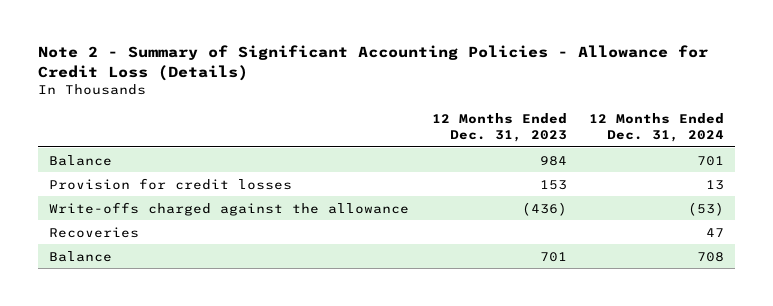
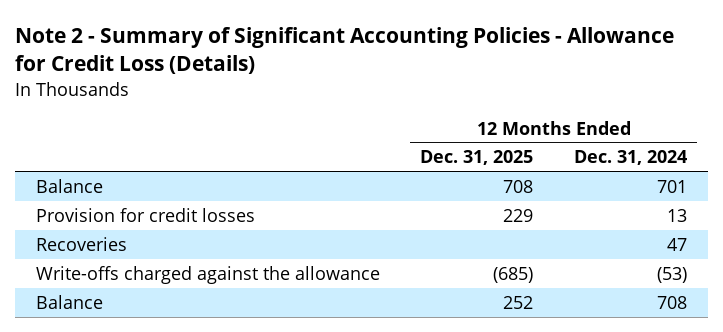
- | 12 Months Ended Dec. 31, 2023 | 12 Months Ended Dec. 31, 2024
+ | 12 Months Ended Dec. 31, 2025 | 12 Months Ended Dec. 31, 2024
moved down: Write-offs charged against the allowance | (685) | (53)

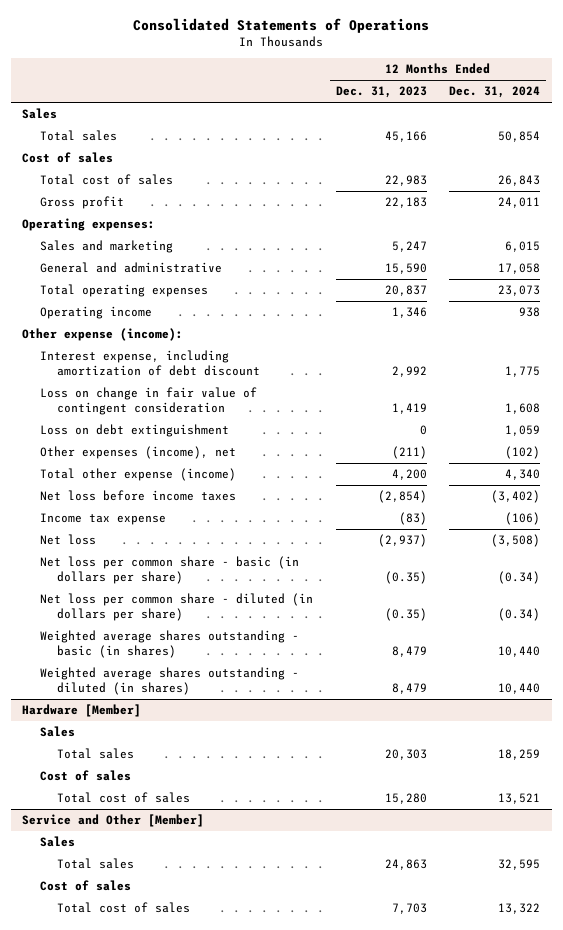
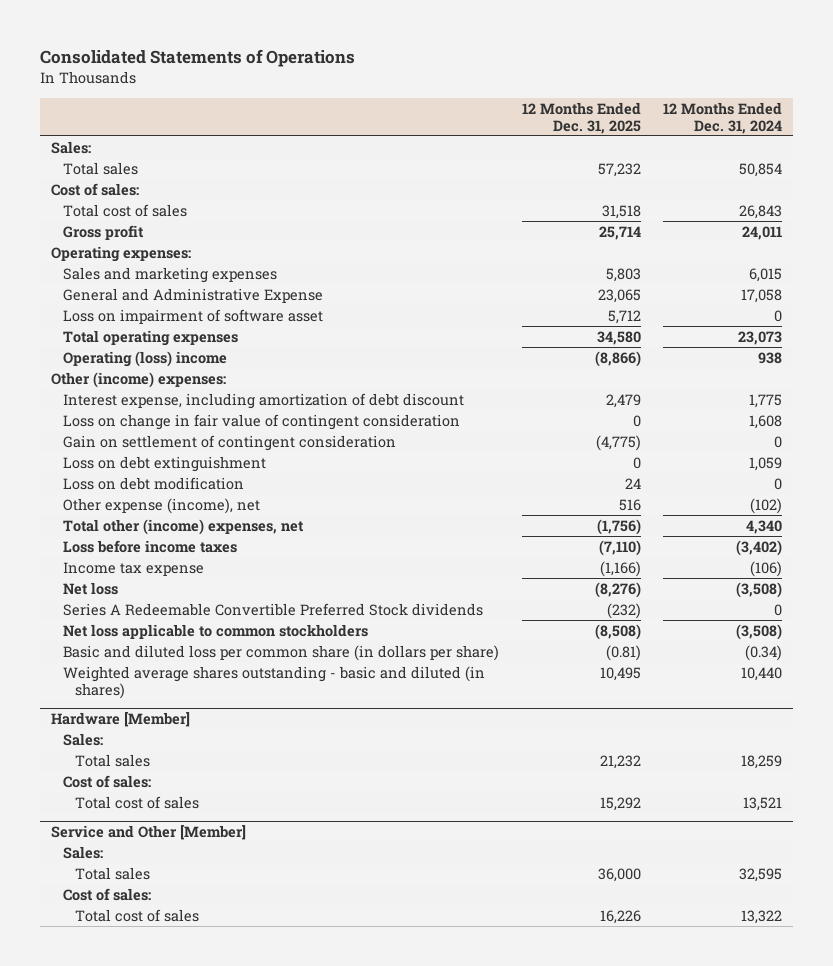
- | 12 Months Ended Dec. 31, 2023 | 12 Months Ended Dec. 31, 2024
+ | 12 Months Ended Dec. 31, 2025 | 12 Months Ended Dec. 31, 2024
- Sales
+ Sales:
- Cost of sales
+ Cost of sales:
- Sales and marketing | 5,247 | 6,015
- General and administrative | 15,590 | 17,058
+ Sales and marketing expenses | 5,803 | 6,015
+ General and Administrative Expense | 23,065 | 17,058
+ Loss on impairment of software asset | 5,712 | 0
- Operating income | 1,346 | 938
- Other expense (income):
+ Operating (loss) income | (8,866) | 938
+ Other (income) expenses:
+ Gain on settlement of contingent consideration | (4,775) | 0
- Other expenses (income), net | (211) | (102)
- Total other expense (income) | 4,200 | 4,340
- Net loss before income taxes | (2,854) | (3,402)
+ Loss on debt modification | 24 | 0
+ Other expense (income), net | 516 | (102)
+ Total other (income) expenses, net | (1,756) | 4,340
+ Loss before income taxes | (7,110) | (3,402)
- Net loss per common share - basic (in dollars per share) | (0.35) | (0.34)
- Net loss per common share - diluted (in dollars per share) | (0.35) | (0.34)
- Weighted average shares outstanding - basic (in shares) | 8,479 | 10,440
- Weighted average shares outstanding - diluted (in shares) | 8,479 | 10,440
+ Series A Redeemable Convertible Preferred Stock dividends | (232) | 0
+ Net loss applicable to common stockholders | (8,508) | (3,508)
+ Basic and diluted loss per common share (in dollars per share) | (0.81) | (0.34)
+ Weighted average shares outstanding - basic and diluted (in shares) | 10,495 | 10,440
@ Hardware [Member]
- Sales
+ Sales:
- Cost of sales
+ Cost of sales:
@ Service and Other [Member]
- Sales
+ Sales:
- Cost of sales
+ Cost of sales:

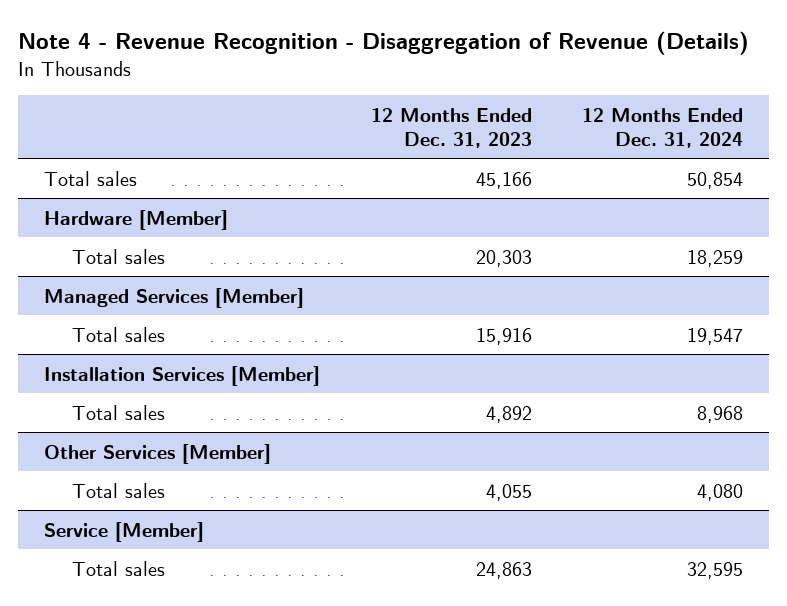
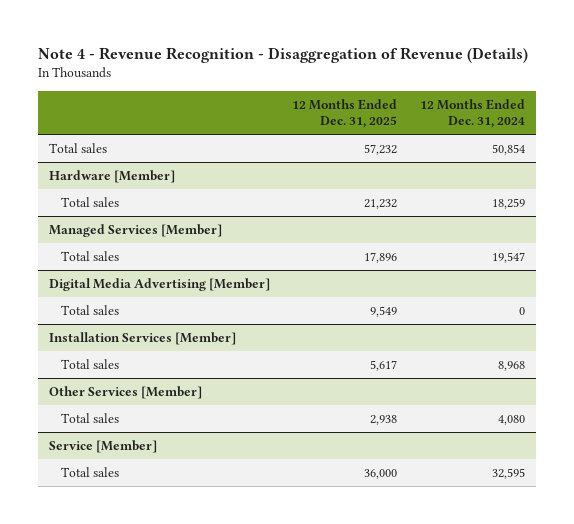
- | 12 Months Ended Dec. 31, 2023 | 12 Months Ended Dec. 31, 2024
+ | 12 Months Ended Dec. 31, 2025 | 12 Months Ended Dec. 31, 2024
+ Digital Media Advertising [Member]
+ Total sales | 9,549 | 0

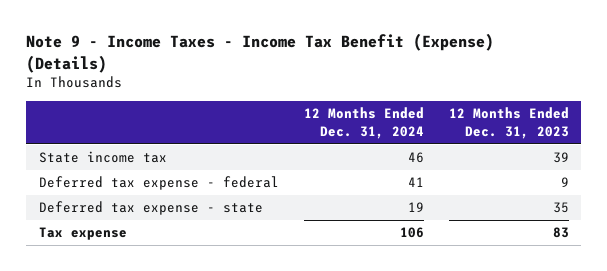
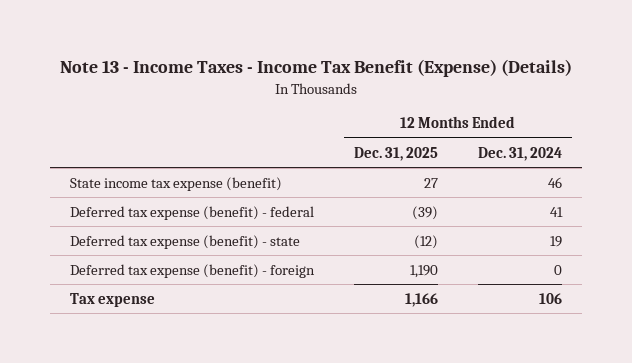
- Note 9 - Income Taxes - Income Tax Benefit (Expense) (Details)
+ Note 13 - Income Taxes - Income Tax Benefit (Expense) (Details)
- | 12 Months Ended Dec. 31, 2024 | 12 Months Ended Dec. 31, 2023
+ | 12 Months Ended Dec. 31, 2025 | 12 Months Ended Dec. 31, 2024
- State income tax | 46 | 39
- Deferred tax expense - federal | 41 | 9
- Deferred tax expense - state | 19 | 35
+ State income tax expense (benefit) | 27 | 46
+ Deferred tax expense (benefit) - federal | (39) | 41
+ Deferred tax expense (benefit) - state | (12) | 19
+ Deferred tax expense (benefit) - foreign | 1,190 | 0

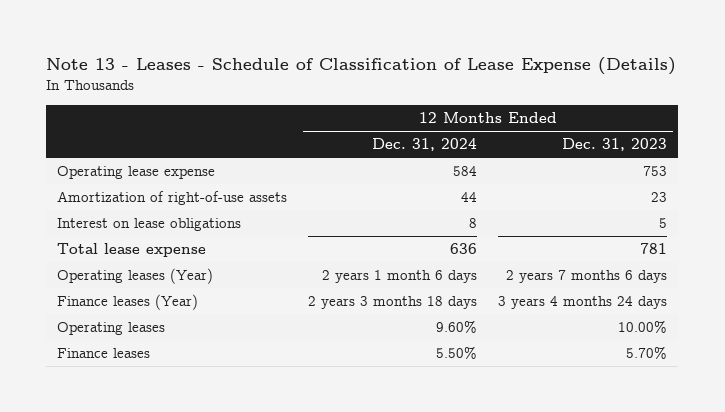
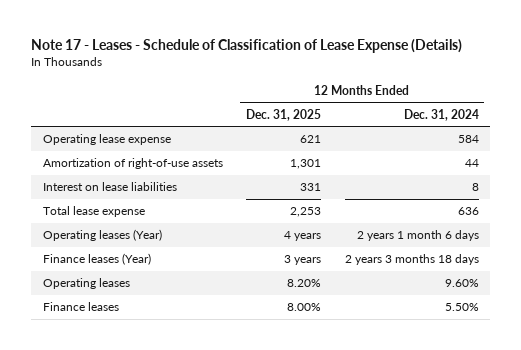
- Note 13 - Leases - Schedule of Classification of Lease Expense (Details)
+ Note 17 - Leases - Schedule of Classification of Lease Expense (Details)
- | 12 Months Ended Dec. 31, 2024 | 12 Months Ended Dec. 31, 2023
+ | 12 Months Ended Dec. 31, 2025 | 12 Months Ended Dec. 31, 2024
- Interest on lease obligations | 8 | 5
+ Interest on lease liabilities | 331 | 8

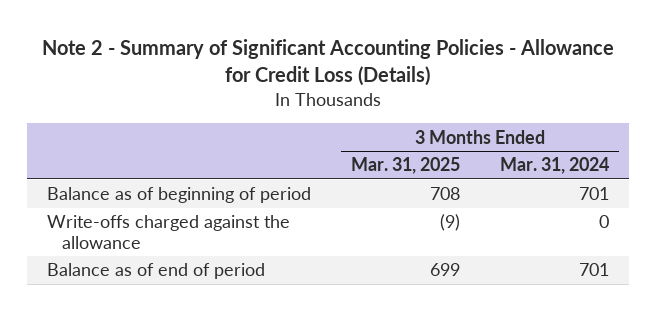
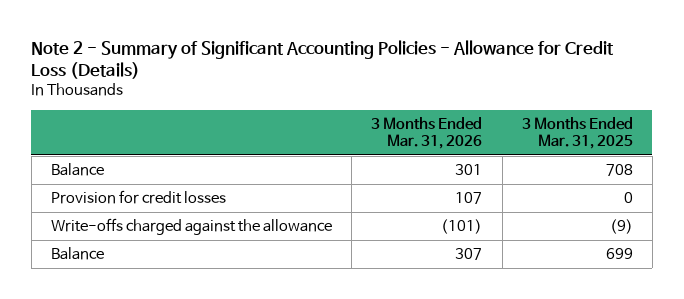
- | 3 Months Ended Mar. 31, 2025 | 3 Months Ended Mar. 31, 2024
+ | 3 Months Ended Mar. 31, 2026 | 3 Months Ended Mar. 31, 2025
- Balance as of beginning of period | 708 | 701
+ Balance | 301 | 708
+ Provision for credit losses | 107 | 0
- Balance as of end of period | 699 | 701
+ Balance | 307 | 699

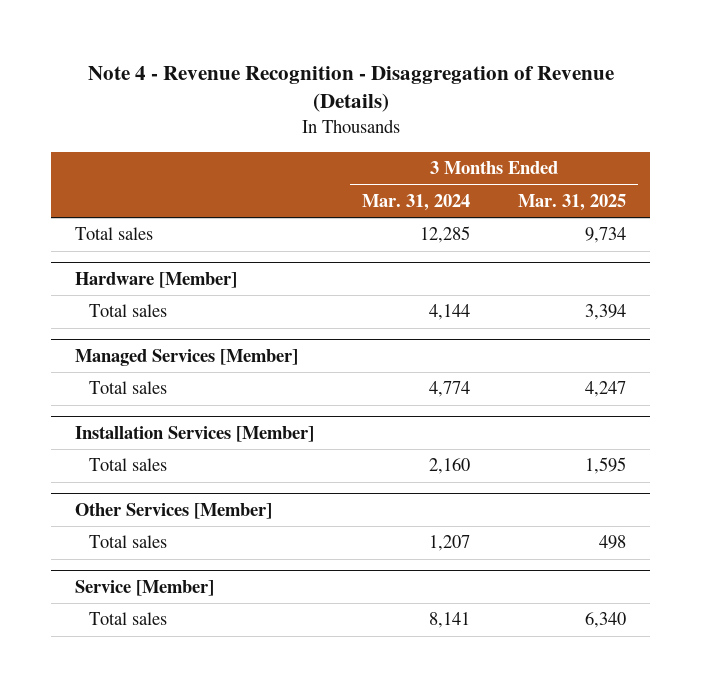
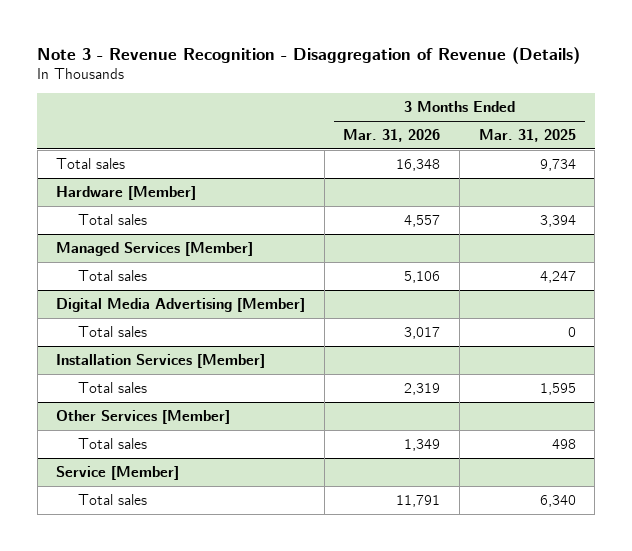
- Note 4 - Revenue Recognition - Disaggregation of Revenue (Details)
+ Note 3 - Revenue Recognition - Disaggregation of Revenue (Details)
- | 3 Months Ended Mar. 31, 2024 | 3 Months Ended Mar. 31, 2025
+ | 3 Months Ended Mar. 31, 2026 | 3 Months Ended Mar. 31, 2025
+ Digital Media Advertising [Member]
+ Total sales | 3,017 | 0

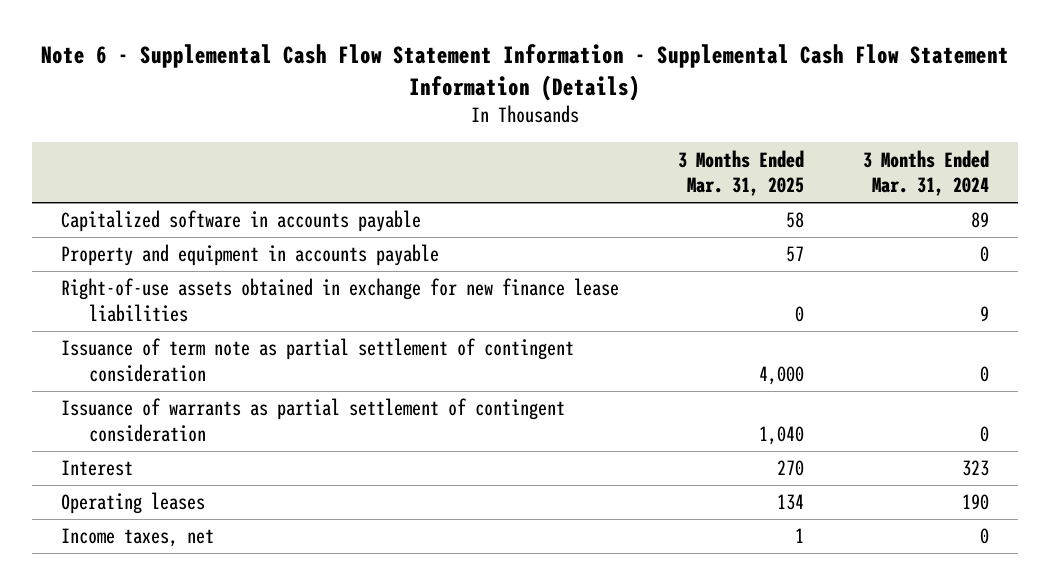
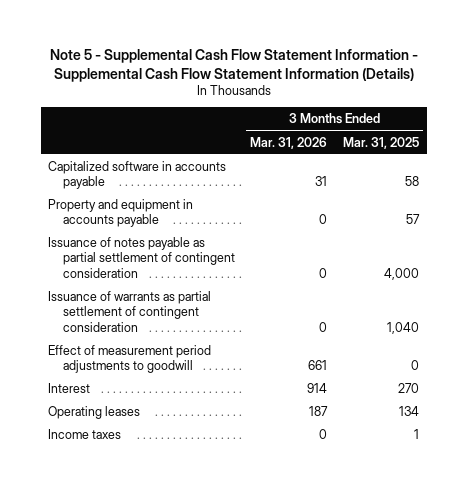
- Note 6 - Supplemental Cash Flow Statement Information - Supplemental Cash Flow Statement Information (Details)
+ Note 5 - Supplemental Cash Flow Statement Information - Supplemental Cash Flow Statement Information (Details)
- | 3 Months Ended Mar. 31, 2025 | 3 Months Ended Mar. 31, 2024
+ | 3 Months Ended Mar. 31, 2026 | 3 Months Ended Mar. 31, 2025
- Right-of-use assets obtained in exchange for new finance lease liabilities | 0 | 9
- Issuance of term note as partial settlement of contingent consideration | 4,000 | 0
+ Issuance of notes payable as partial settlement of contingent consideration | 0 | 4,000
+ Effect of measurement period adjustments to goodwill | 661 | 0
- Income taxes, net | 1 | 0
+ Income taxes | 0 | 1

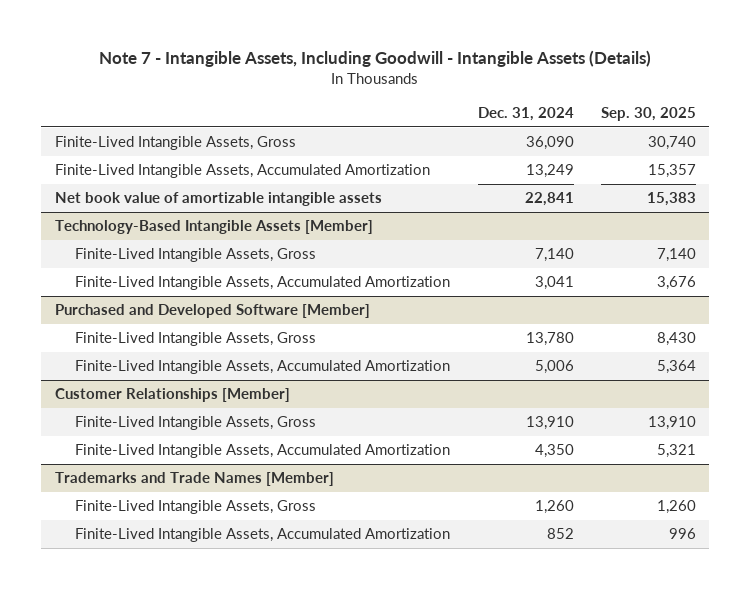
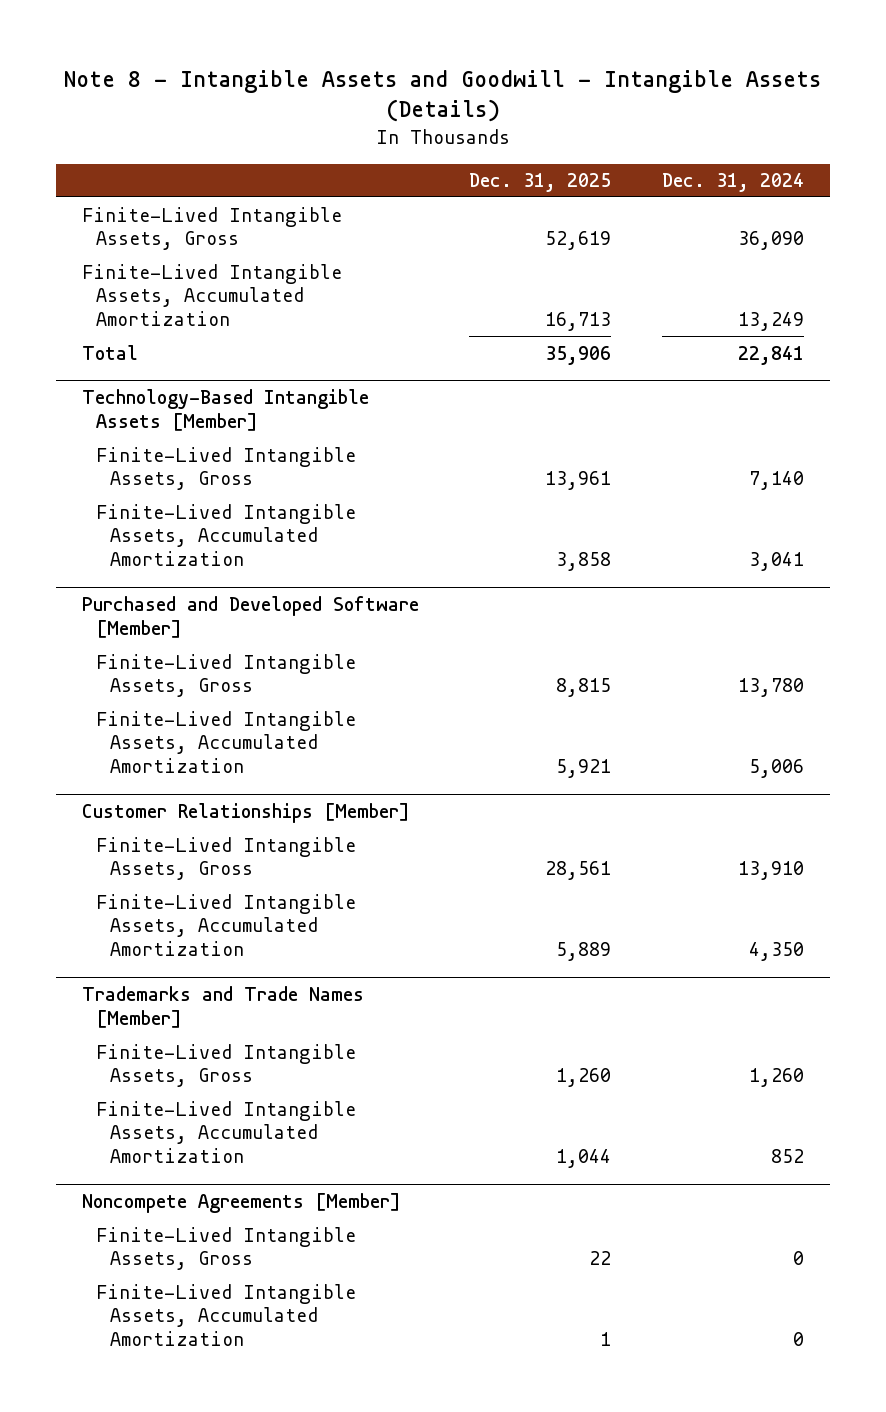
- Note 7 - Intangible Assets, Including Goodwill - Intangible Assets (Details)
+ Note 8 - Intangible Assets and Goodwill - Intangible Assets (Details)
- | Dec. 31, 2024 | Sep. 30, 2025
+ | Dec. 31, 2025 | Dec. 31, 2024
- Net book value of amortizable intangible assets | 22,841 | 15,383
+ Total | 35,906 | 22,841
+ Noncompete Agreements [Member]
+ Finite-Lived Intangible Assets, Gross | 22 | 0
+ Finite-Lived Intangible Assets, Accumulated Amortization | 1 | 0

